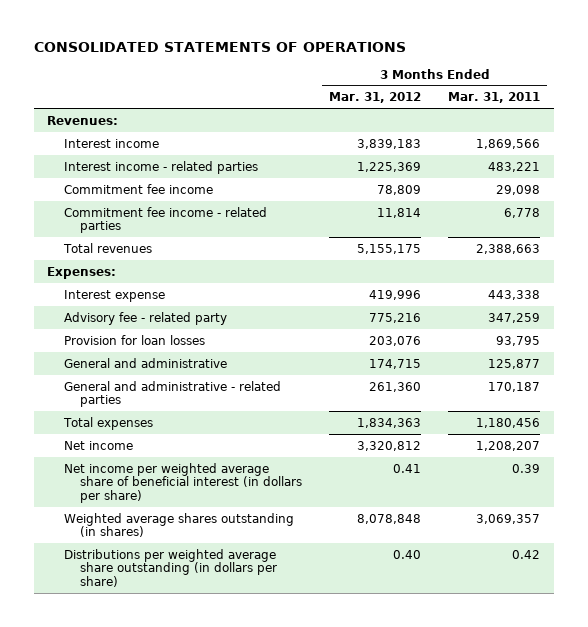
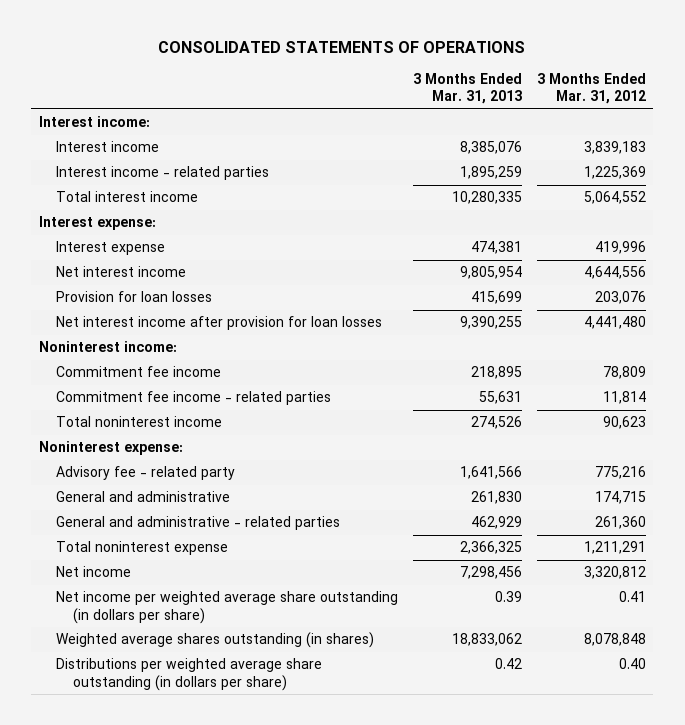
- | 3 Months Ended Mar. 31, 2012 | 3 Months Ended Mar. 31, 2011
+ | 3 Months Ended Mar. 31, 2013 | 3 Months Ended Mar. 31, 2012
- Revenues:
+ Interest income:
+ Total interest income | 10,280,335 | 5,064,552
+ Interest expense:
moved up: Interest expense | 474,381 | 419,996
+ Net interest income | 9,805,954 | 4,644,556
moved up: Provision for loan losses | 415,699 | 203,076
+ Net interest income after provision for loan losses | 9,390,255 | 4,441,480
+ Noninterest income:
- Total revenues | 5,155,175 | 2,388,663
- Expenses:
+ Total noninterest income | 274,526 | 90,623
+ Noninterest expense:
- Total expenses | 1,834,363 | 1,180,456
+ Total noninterest expense | 2,366,325 | 1,211,291
- Net income per weighted average share of beneficial interest (in dollars per share) | 0.41 | 0.39
+ Net income per weighted average share outstanding (in dollars per share) | 0.39 | 0.41

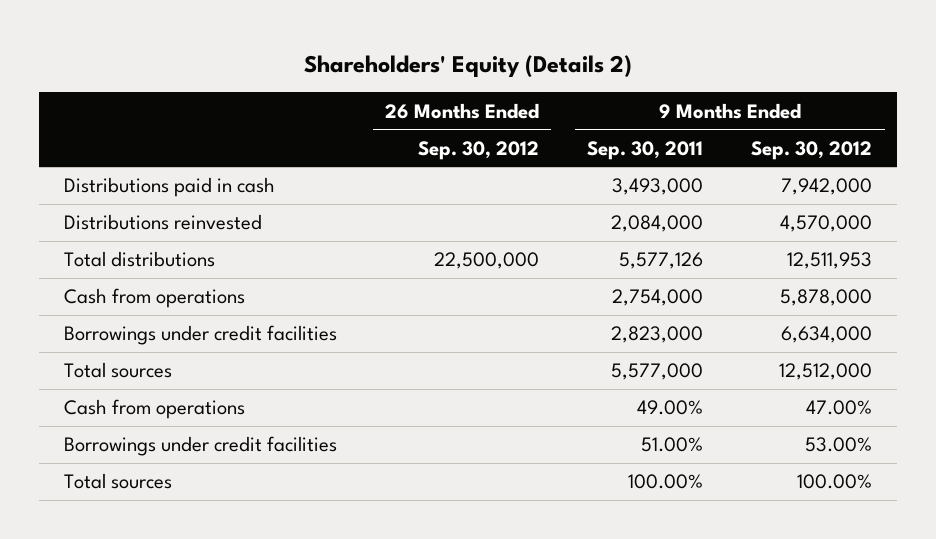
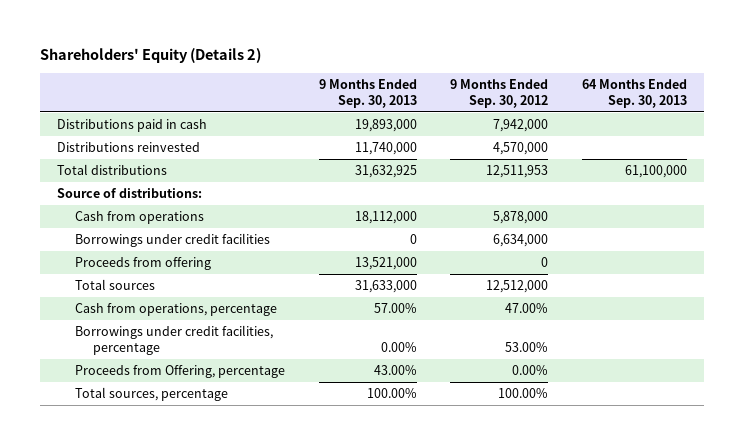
- | 26 Months Ended Sep. 30, 2012 | 9 Months Ended Sep. 30, 2011 | 9 Months Ended Sep. 30, 2012
+ | 9 Months Ended Sep. 30, 2013 | 9 Months Ended Sep. 30, 2012 | 64 Months Ended Sep. 30, 2013
+ Source of distributions:
+ Proceeds from offering | 13,521,000 | 0 |
- Cash from operations | | 49.00% | 47.00%
- Borrowings under credit facilities | | 51.00% | 53.00%
- Total sources | | 100.00% | 100.00%
+ Cash from operations, percentage | 57.00% | 47.00% |
+ Borrowings under credit facilities, percentage | 0.00% | 53.00% |
+ Proceeds from Offering, percentage | 43.00% | 0.00% |
+ Total sources, percentage | 100.00% | 100.00% |

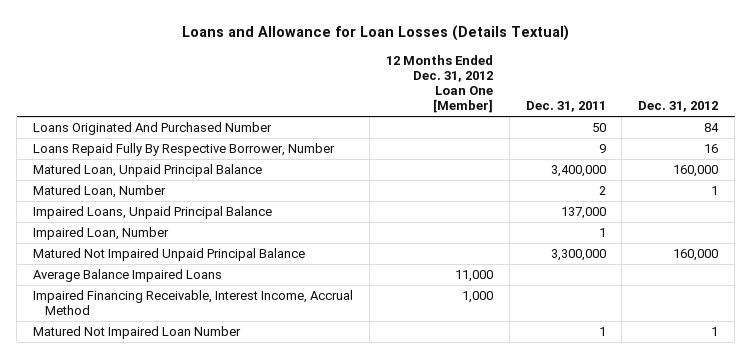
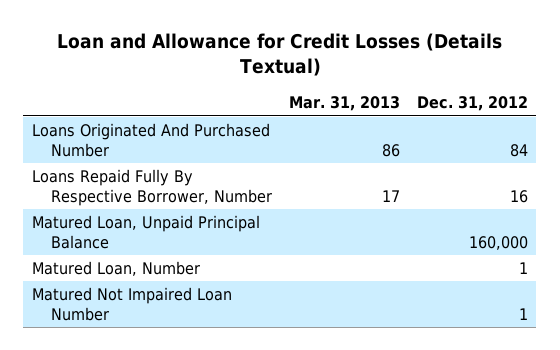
- Loans and Allowance for Loan Losses (Details Textual)
+ Loan and Allowance for Credit Losses (Details Textual)
- | 12 Months Ended Dec. 31, 2012 Loan One [Member] | Dec. 31, 2011 | Dec. 31, 2012
+ | Mar. 31, 2013 | Dec. 31, 2012
- Impaired Loans, Unpaid Principal Balance | | 137,000 |
- Impaired Loan, Number | | 1 |
- Matured Not Impaired Unpaid Principal Balance | | 3,300,000 | 160,000
- Average Balance Impaired Loans | 11,000 | |
- Impaired Financing Receivable, Interest Income, Accrual Method | 1,000 | |

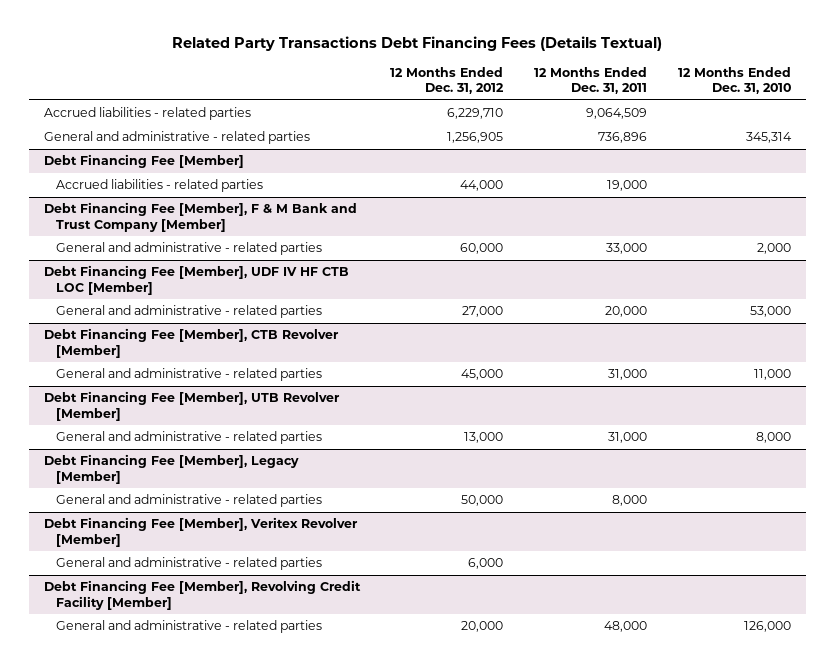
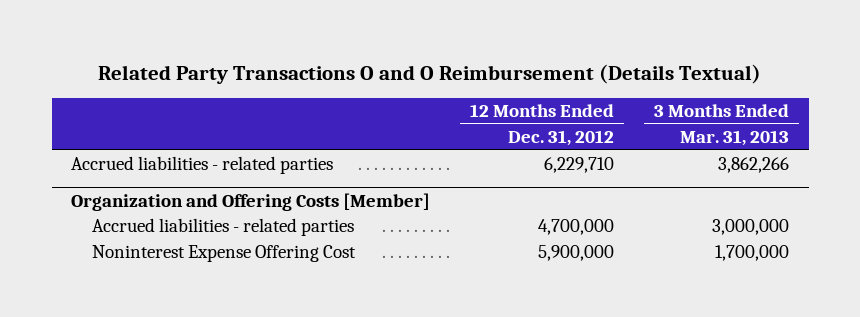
- Related Party Transactions Debt Financing Fees (Details Textual)
+ Related Party Transactions O and O Reimbursement (Details Textual)
- | 12 Months Ended Dec. 31, 2012 | 12 Months Ended Dec. 31, 2011 | 12 Months Ended Dec. 31, 2010
+ | 12 Months Ended Dec. 31, 2012 | 3 Months Ended Mar. 31, 2013
- General and administrative - related parties | 1,256,905 | 736,896 | 345,314
- Debt Financing Fee [Member]
- Accrued liabilities - related parties | 44,000 | 19,000 |
- Debt Financing Fee [Member], F & M Bank and Trust Company [Member]
- General and administrative - related parties | 60,000 | 33,000 | 2,000
- Debt Financing Fee [Member], UDF IV HF CTB LOC [Member]
- General and administrative - related parties | 27,000 | 20,000 | 53,000
- Debt Financing Fee [Member], CTB Revolver [Member]
- General and administrative - related parties | 45,000 | 31,000 | 11,000
- Debt Financing Fee [Member], UTB Revolver [Member]
- General and administrative - related parties | 13,000 | 31,000 | 8,000
- Debt Financing Fee [Member], Legacy [Member]
- General and administrative - related parties | 50,000 | 8,000 |
- Debt Financing Fee [Member], Veritex Revolver [Member]
- General and administrative - related parties | 6,000 | |
- Debt Financing Fee [Member], Revolving Credit Facility [Member]
- General and administrative - related parties | 20,000 | 48,000 | 126,000
+ Organization and Offering Costs [Member]
+ Accrued liabilities - related parties | 4,700,000 | 3,000,000
+ Noninterest Expense Offering Cost | 5,900,000 | 1,700,000

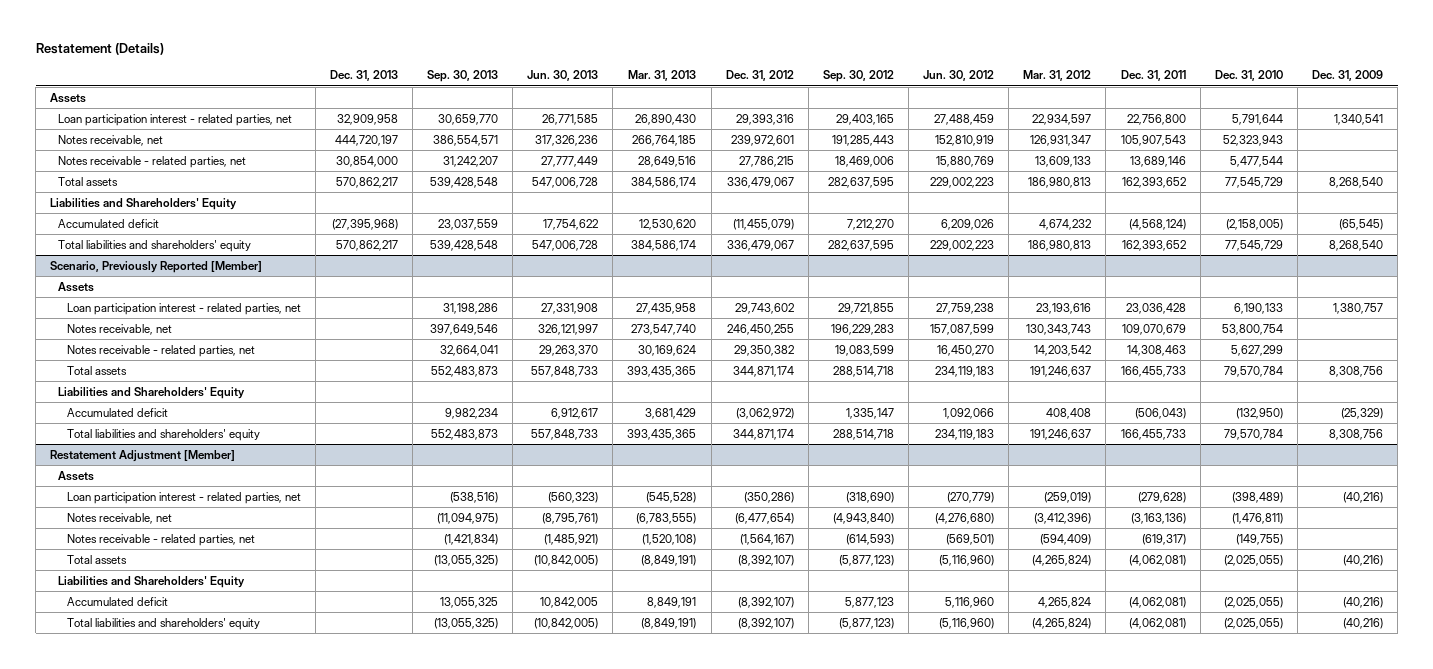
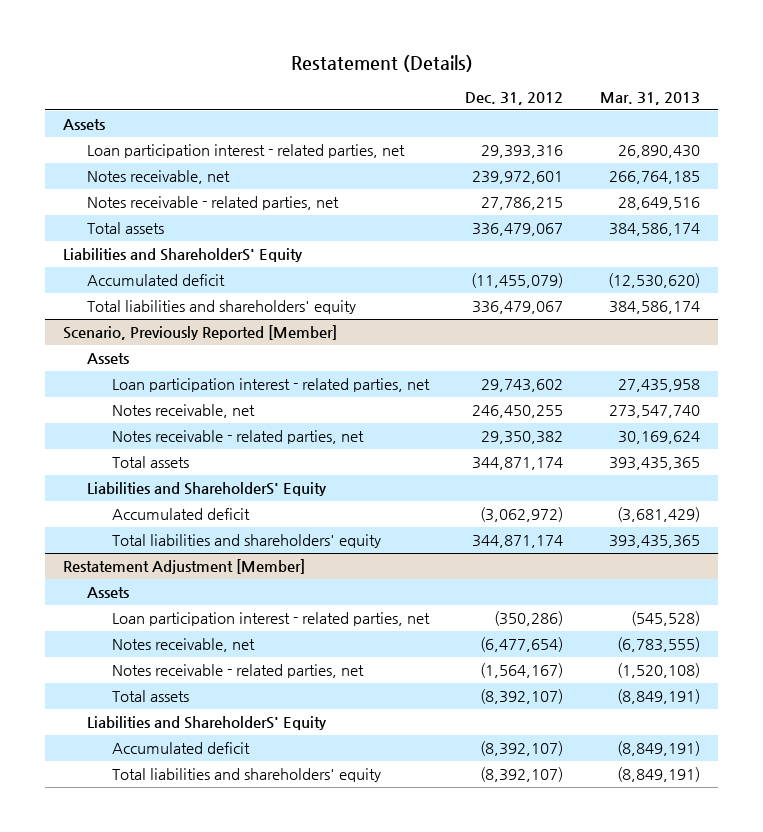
- | Dec. 31, 2013 | Sep. 30, 2013 | Jun. 30, 2013 | Mar. 31, 2013 | Dec. 31, 2012 | Sep. 30, 2012 | Jun. 30, 2012 | Mar. 31, 2012 | Dec. 31, 2011 | Dec. 31, 2010 | Dec. 31, 2009
+ | Dec. 31, 2012 | Mar. 31, 2013
- Liabilities and Shareholders' Equity
- Accumulated deficit | (27,395,968) | 23,037,559 | 17,754,622 | 12,530,620 | (11,455,079) | 7,212,270 | 6,209,026 | 4,674,232 | (4,568,124) | (2,158,005) | (65,545)
+ Liabilities and ShareholderS' Equity
+ Accumulated deficit | (11,455,079) | (12,530,620)
@ Scenario, Previously Reported [Member]
- Liabilities and Shareholders' Equity
- Accumulated deficit | | 9,982,234 | 6,912,617 | 3,681,429 | (3,062,972) | 1,335,147 | 1,092,066 | 408,408 | (506,043) | (132,950) | (25,329)
+ Liabilities and ShareholderS' Equity
+ Accumulated deficit | (3,062,972) | (3,681,429)
@ Restatement Adjustment [Member]
- Liabilities and Shareholders' Equity
- Accumulated deficit | | 13,055,325 | 10,842,005 | 8,849,191 | (8,392,107) | 5,877,123 | 5,116,960 | 4,265,824 | (4,062,081) | (2,025,055) | (40,216)
+ Liabilities and ShareholderS' Equity
+ Accumulated deficit | (8,392,107) | (8,849,191)

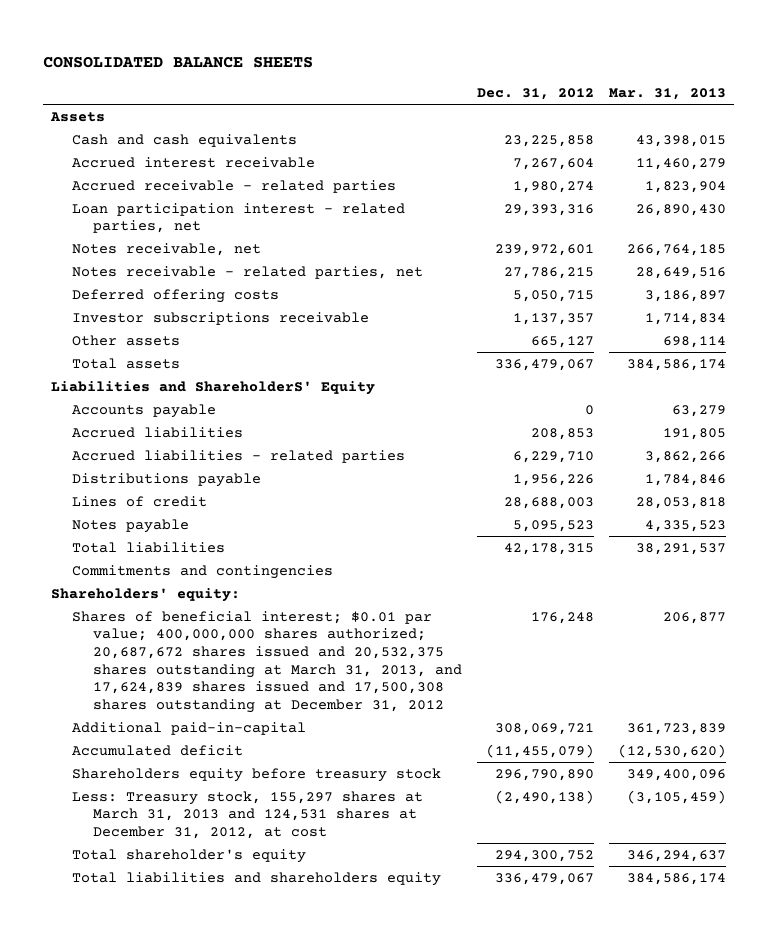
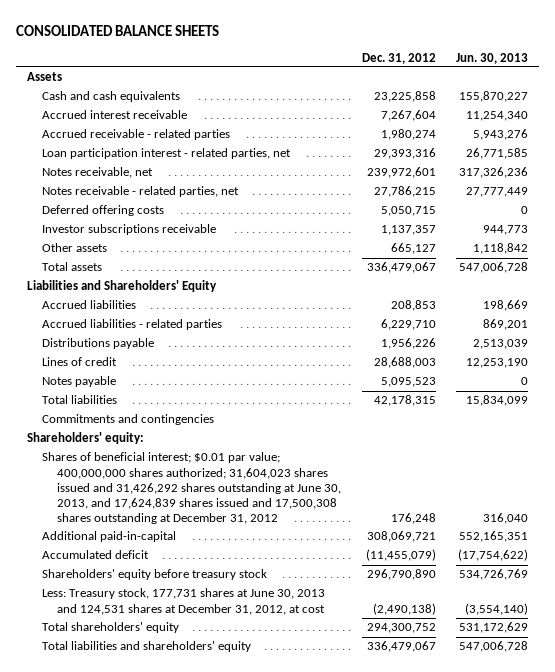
- | Dec. 31, 2012 | Mar. 31, 2013
+ | Dec. 31, 2012 | Jun. 30, 2013
- Liabilities and ShareholderS' Equity
- Accounts payable | 0 | 63,279
+ Liabilities and Shareholders' Equity
- Shares of beneficial interest; $0.01 par value; 400,000,000 shares authorized; 20,687,672 shares issued and 20,532,375 shares outstanding at March 31, 2013, and 17,624,839 shares issued and 17,500,308 shares outstanding at December 31, 2012 | 176,248 | 206,877
+ Shares of beneficial interest; $0.01 par value; 400,000,000 shares authorized; 31,604,023 shares issued and 31,426,292 shares outstanding at June 30, 2013, and 17,624,839 shares issued and 17,500,308 shares outstanding at December 31, 2012 | 176,248 | 316,040
- Shareholders equity before treasury stock | 296,790,890 | 349,400,096
- Less: Treasury stock, 155,297 shares at March 31, 2013 and 124,531 shares at December 31, 2012, at cost | (2,490,138) | (3,105,459)
- Total shareholder's equity | 294,300,752 | 346,294,637
- Total liabilities and shareholders equity | 336,479,067 | 384,586,174
+ Shareholders' equity before treasury stock | 296,790,890 | 534,726,769
+ Less: Treasury stock, 177,731 shares at June 30, 2013 and 124,531 shares at December 31, 2012, at cost | (2,490,138) | (3,554,140)
+ Total shareholders' equity | 294,300,752 | 531,172,629
+ Total liabilities and shareholders' equity | 336,479,067 | 547,006,728

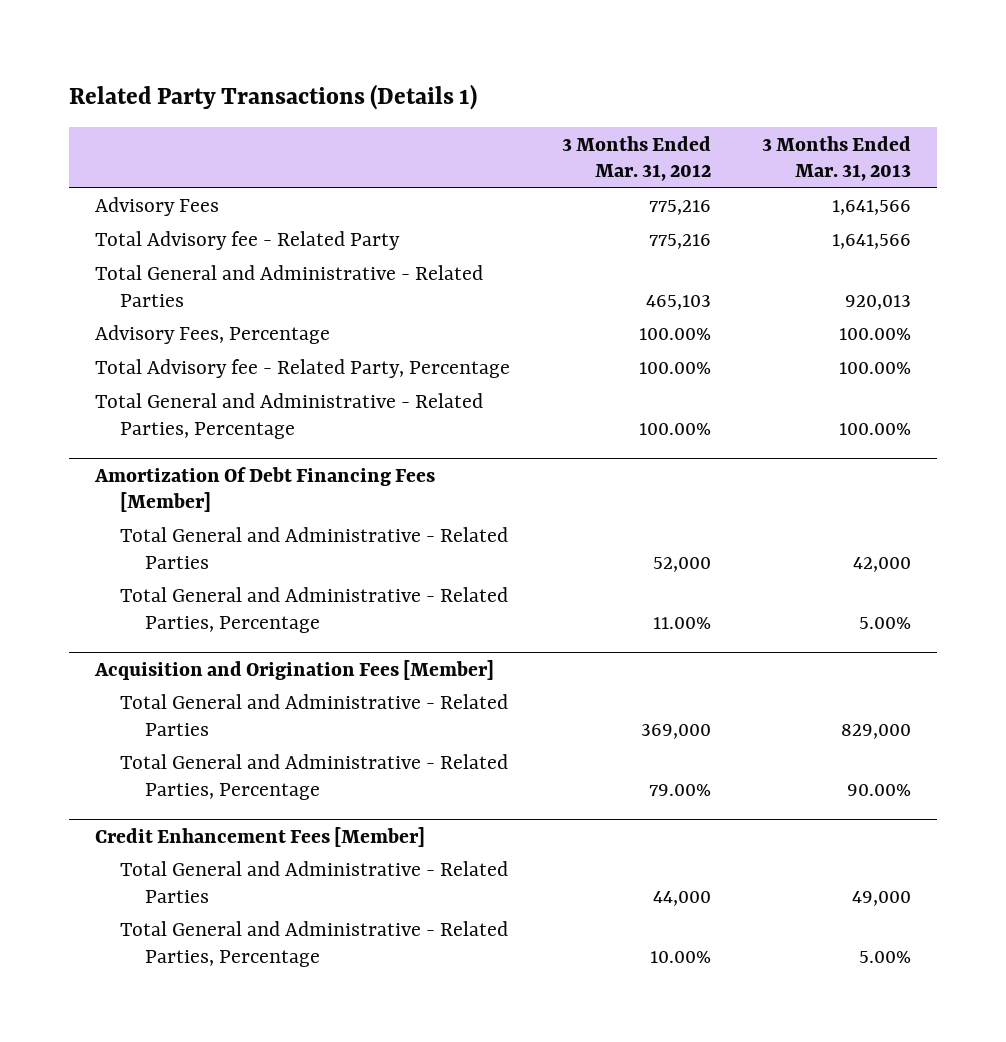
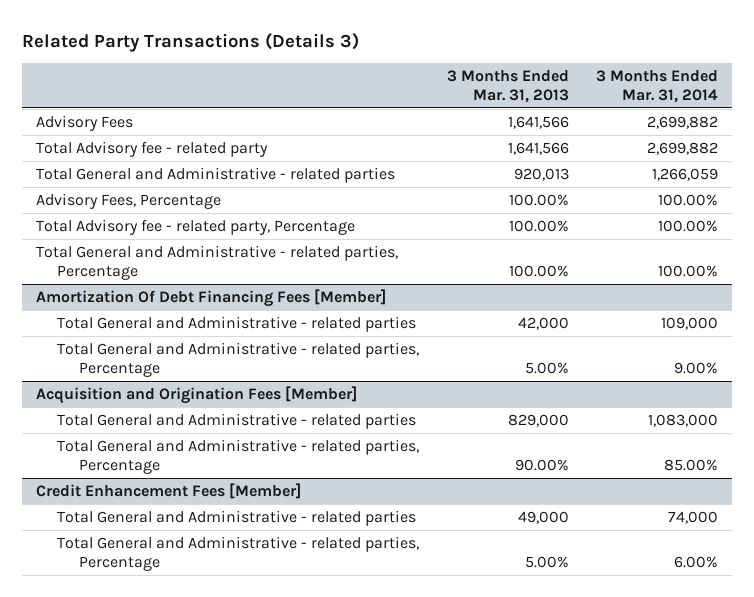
- Related Party Transactions (Details 1)
+ Related Party Transactions (Details 3)
- | 3 Months Ended Mar. 31, 2012 | 3 Months Ended Mar. 31, 2013
+ | 3 Months Ended Mar. 31, 2013 | 3 Months Ended Mar. 31, 2014
- Total Advisory fee - Related Party | 775,216 | 1,641,566
- Total General and Administrative - Related Parties | 465,103 | 920,013
+ Total Advisory fee - related party | 1,641,566 | 2,699,882
+ Total General and Administrative - related parties | 920,013 | 1,266,059
- Total Advisory fee - Related Party, Percentage | 100.00% | 100.00%
- Total General and Administrative - Related Parties, Percentage | 100.00% | 100.00%
+ Total Advisory fee - related party, Percentage | 100.00% | 100.00%
+ Total General and Administrative - related parties, Percentage | 100.00% | 100.00%
@ Amortization Of Debt Financing Fees [Member]
- Total General and Administrative - Related Parties | 52,000 | 42,000
- Total General and Administrative - Related Parties, Percentage | 11.00% | 5.00%
+ Total General and Administrative - related parties | 42,000 | 109,000
+ Total General and Administrative - related parties, Percentage | 5.00% | 9.00%
@ Acquisition and Origination Fees [Member]
- Total General and Administrative - Related Parties | 369,000 | 829,000
- Total General and Administrative - Related Parties, Percentage | 79.00% | 90.00%
+ Total General and Administrative - related parties | 829,000 | 1,083,000
+ Total General and Administrative - related parties, Percentage | 90.00% | 85.00%
@ Credit Enhancement Fees [Member]
- Total General and Administrative - Related Parties | 44,000 | 49,000
- Total General and Administrative - Related Parties, Percentage | 10.00% | 5.00%
+ Total General and Administrative - related parties | 49,000 | 74,000
+ Total General and Administrative - related parties, Percentage | 5.00% | 6.00%

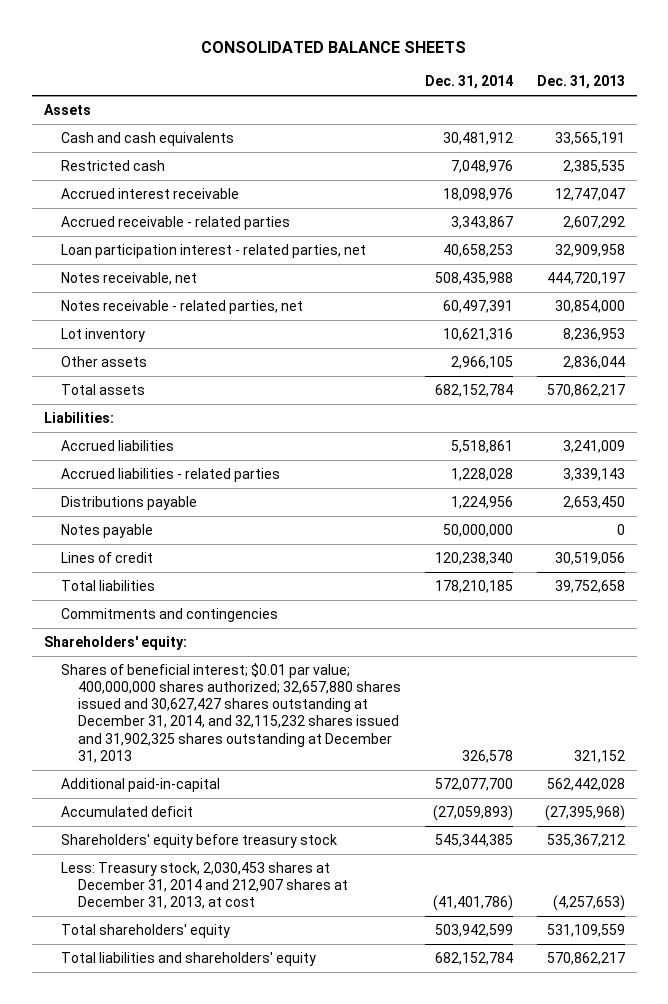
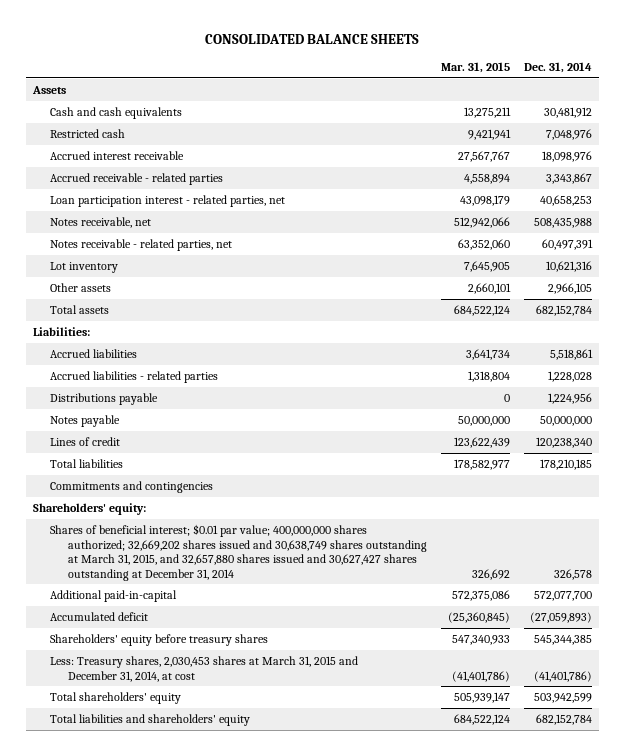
- | Dec. 31, 2014 | Dec. 31, 2013
+ | Mar. 31, 2015 | Dec. 31, 2014
- Shares of beneficial interest; $0.01 par value; 400,000,000 shares authorized; 32,657,880 shares issued and 30,627,427 shares outstanding at December 31, 2014, and 32,115,232 shares issued and 31,902,325 shares outstanding at December 31, 2013 | 326,578 | 321,152
+ Shares of beneficial interest; $0.01 par value; 400,000,000 shares authorized; 32,669,202 shares issued and 30,638,749 shares outstanding at March 31, 2015, and 32,657,880 shares issued and 30,627,427 shares outstanding at December 31, 2014 | 326,692 | 326,578
- Shareholders' equity before treasury stock | 545,344,385 | 535,367,212
- Less: Treasury stock, 2,030,453 shares at December 31, 2014 and 212,907 shares at December 31, 2013, at cost | (41,401,786) | (4,257,653)
+ Shareholders' equity before treasury shares | 547,340,933 | 545,344,385
+ Less: Treasury shares, 2,030,453 shares at March 31, 2015 and December 31, 2014, at cost | (41,401,786) | (41,401,786)

